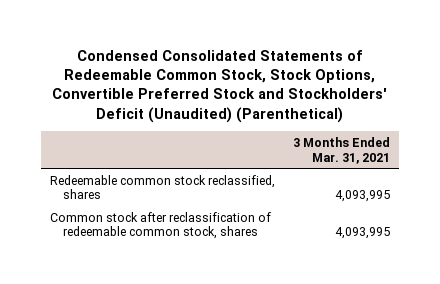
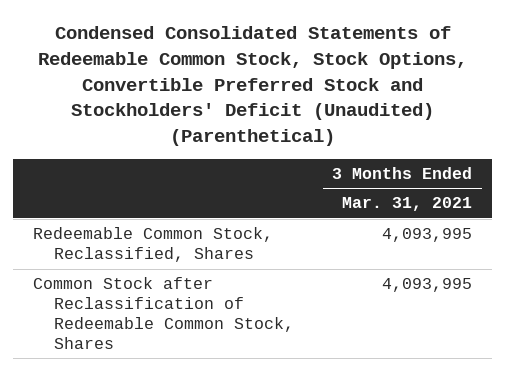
- Redeemable common stock reclassified, shares | 4,093,995
- Common stock after reclassification of redeemable common stock, shares | 4,093,995
+ Redeemable Common Stock, Reclassified, Shares | 4,093,995
+ Common Stock after Reclassification of Redeemable Common Stock, Shares | 4,093,995

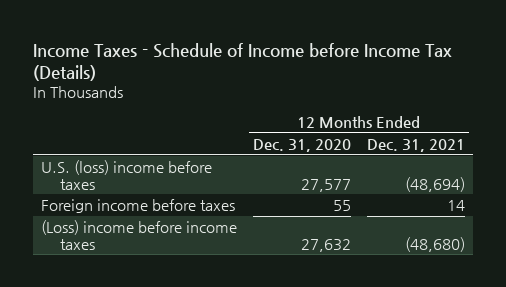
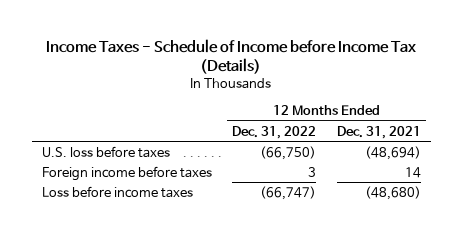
- | 12 Months Ended Dec. 31, 2020 | 12 Months Ended Dec. 31, 2021
+ | 12 Months Ended Dec. 31, 2022 | 12 Months Ended Dec. 31, 2021
- U.S. (loss) income before taxes | 27,577 | (48,694)
+ U.S. loss before taxes | (66,750) | (48,694)
- (Loss) income before income taxes | 27,632 | (48,680)
+ Loss before income taxes | (66,747) | (48,680)

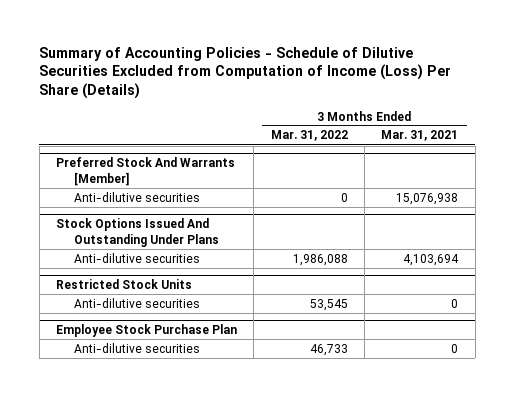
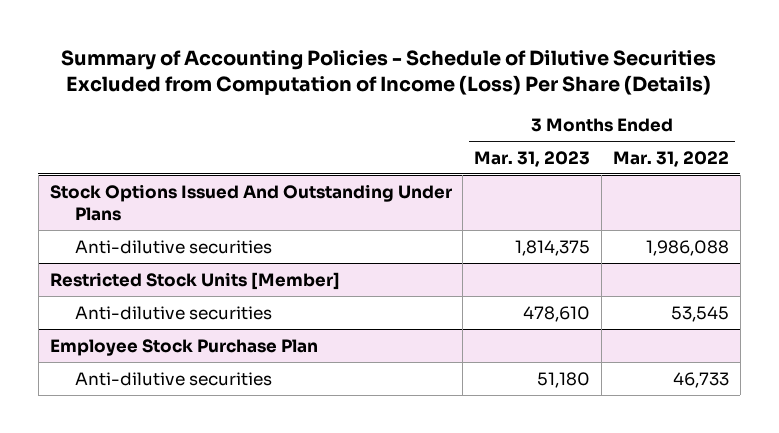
- | 3 Months Ended Mar. 31, 2022 | 3 Months Ended Mar. 31, 2021
+ | 3 Months Ended Mar. 31, 2023 | 3 Months Ended Mar. 31, 2022
- Preferred Stock And Warrants [Member]
- Anti-dilutive securities | 0 | 15,076,938
- Restricted Stock Units
+ Restricted Stock Units [Member]

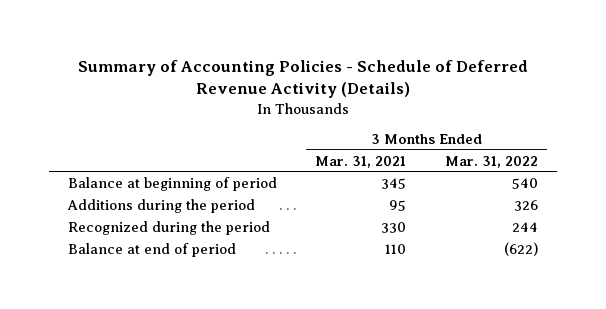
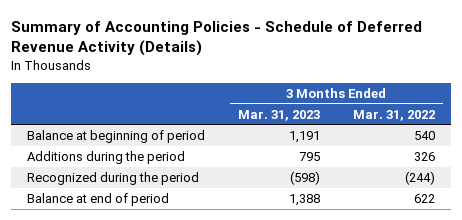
- | 3 Months Ended Mar. 31, 2021 | 3 Months Ended Mar. 31, 2022
+ | 3 Months Ended Mar. 31, 2023 | 3 Months Ended Mar. 31, 2022
- Recognized during the period | 330 | 244
- Balance at end of period | 110 | (622)
+ Recognized during the period | (598) | (244)
+ Balance at end of period | 1,388 | 622

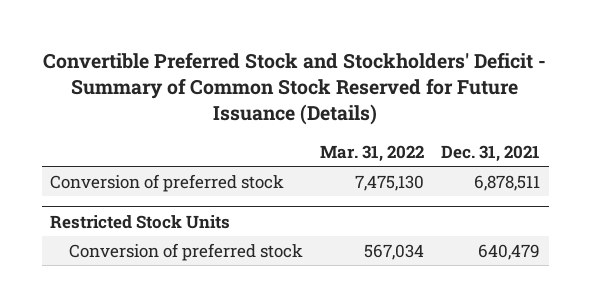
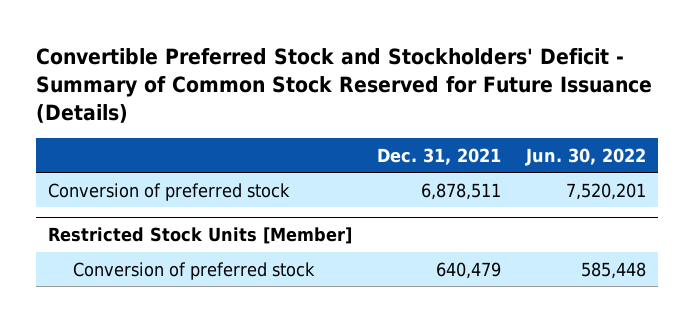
- | Mar. 31, 2022 | Dec. 31, 2021
+ | Dec. 31, 2021 | Jun. 30, 2022
- Restricted Stock Units
+ Restricted Stock Units [Member]

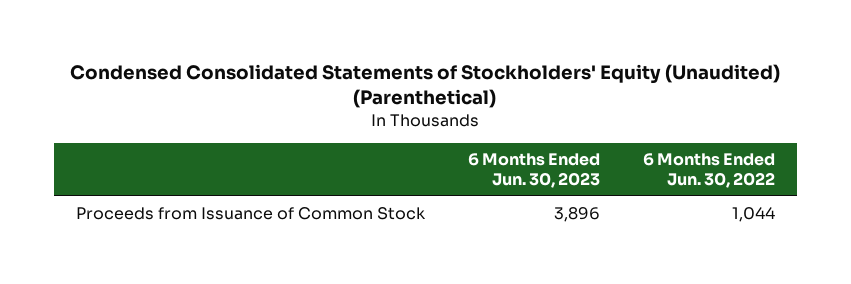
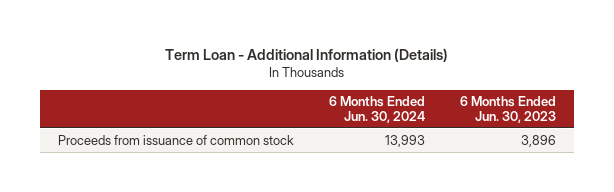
- Condensed Consolidated Statements of Stockholders' Equity (Unaudited) (Parenthetical)
+ Term Loan - Additional Information (Details)
- | 6 Months Ended Jun. 30, 2023 | 6 Months Ended Jun. 30, 2022
+ | 6 Months Ended Jun. 30, 2024 | 6 Months Ended Jun. 30, 2023
- Proceeds from Issuance of Common Stock | 3,896 | 1,044
+ Proceeds from issuance of common stock | 13,993 | 3,896

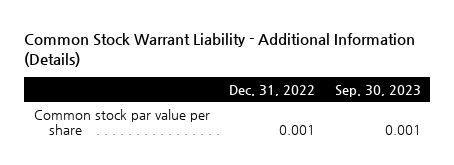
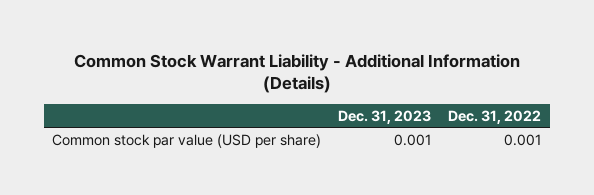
- | Dec. 31, 2022 | Sep. 30, 2023
+ | Dec. 31, 2023 | Dec. 31, 2022
- Common stock par value per share | 0.001 | 0.001
+ Common stock par value (USD per share) | 0.001 | 0.001

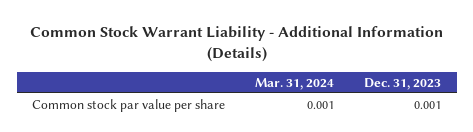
- | Dec. 31, 2023 | Dec. 31, 2022
+ | Mar. 31, 2024 | Dec. 31, 2023
- Common stock par value (USD per share) | 0.001 | 0.001
+ Common stock par value per share | 0.001 | 0.001

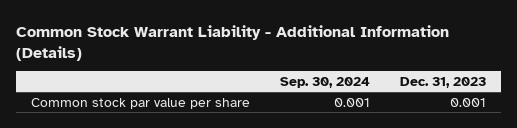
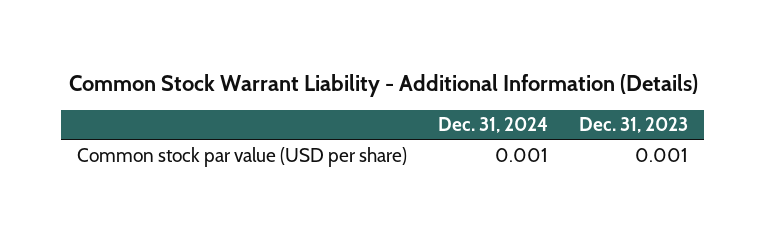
- | Sep. 30, 2024 | Dec. 31, 2023
+ | Dec. 31, 2024 | Dec. 31, 2023
- Common stock par value per share | 0.001 | 0.001
+ Common stock par value (USD per share) | 0.001 | 0.001

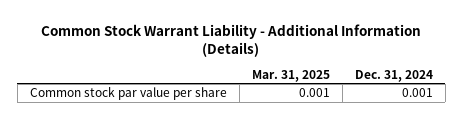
- | Dec. 31, 2024 | Dec. 31, 2023
+ | Mar. 31, 2025 | Dec. 31, 2024
- Common stock par value (USD per share) | 0.001 | 0.001
+ Common stock par value per share | 0.001 | 0.001

